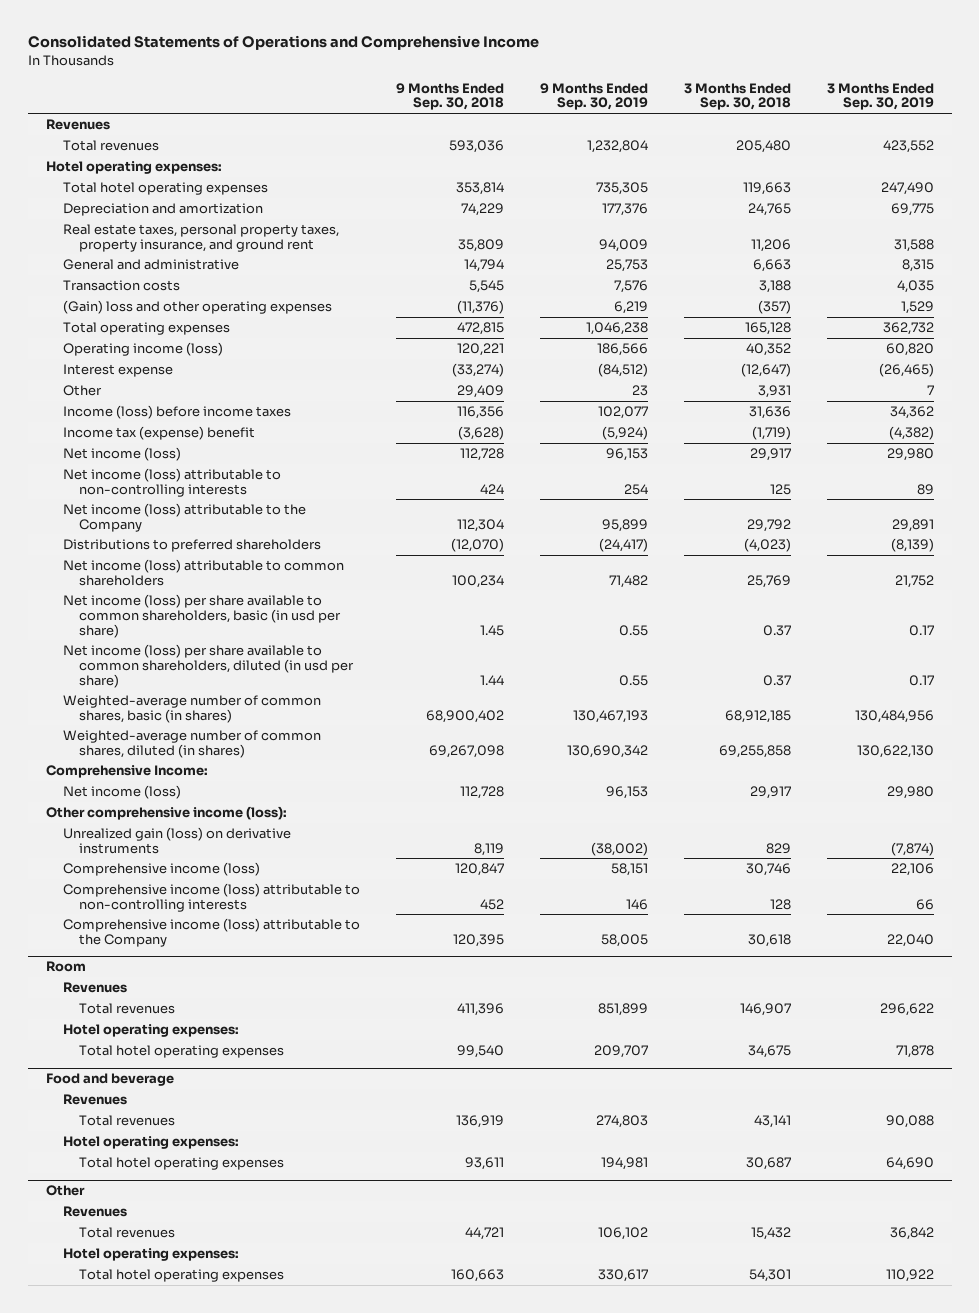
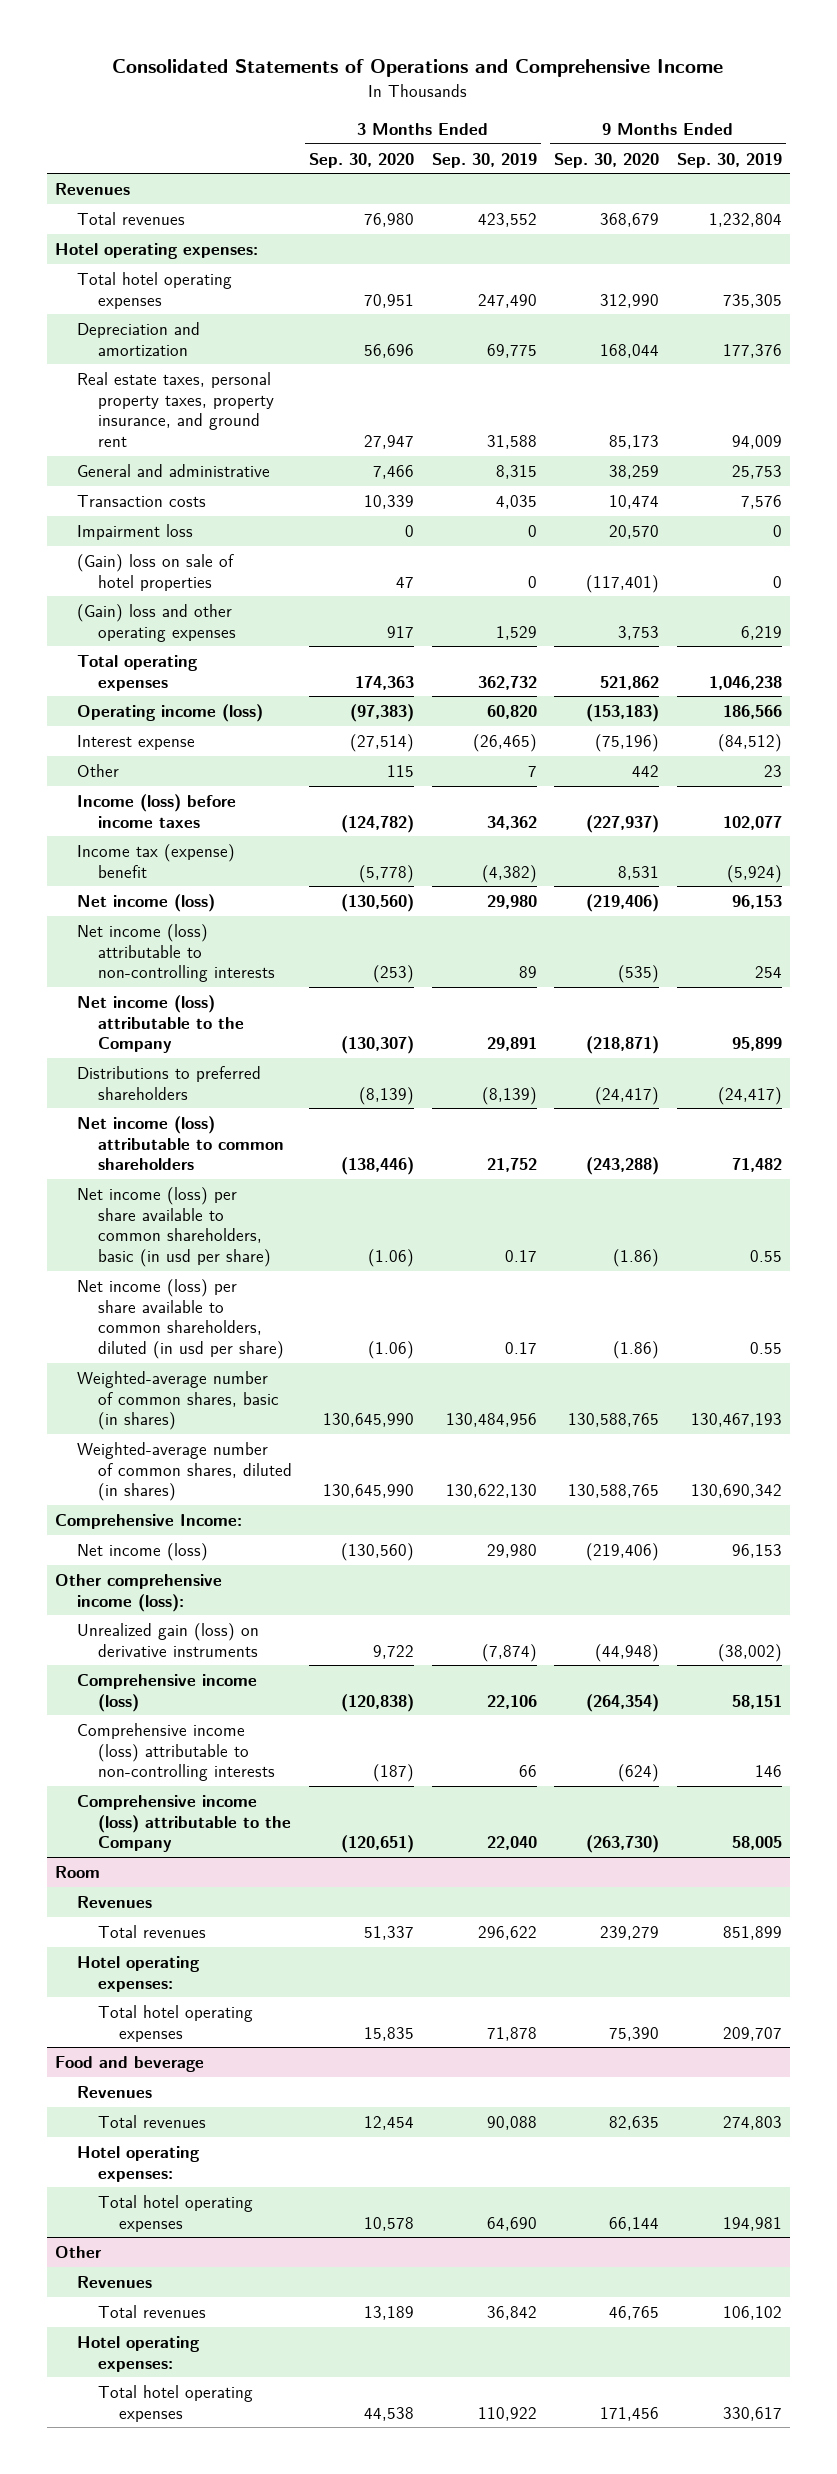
- | 9 Months Ended Sep. 30, 2018 | 9 Months Ended Sep. 30, 2019 | 3 Months Ended Sep. 30, 2018 | 3 Months Ended Sep. 30, 2019
+ | 3 Months Ended Sep. 30, 2020 | 3 Months Ended Sep. 30, 2019 | 9 Months Ended Sep. 30, 2020 | 9 Months Ended Sep. 30, 2019
+ Impairment loss | 0 | 0 | 20,570 | 0
+ (Gain) loss on sale of hotel properties | 47 | 0 | (117,401) | 0

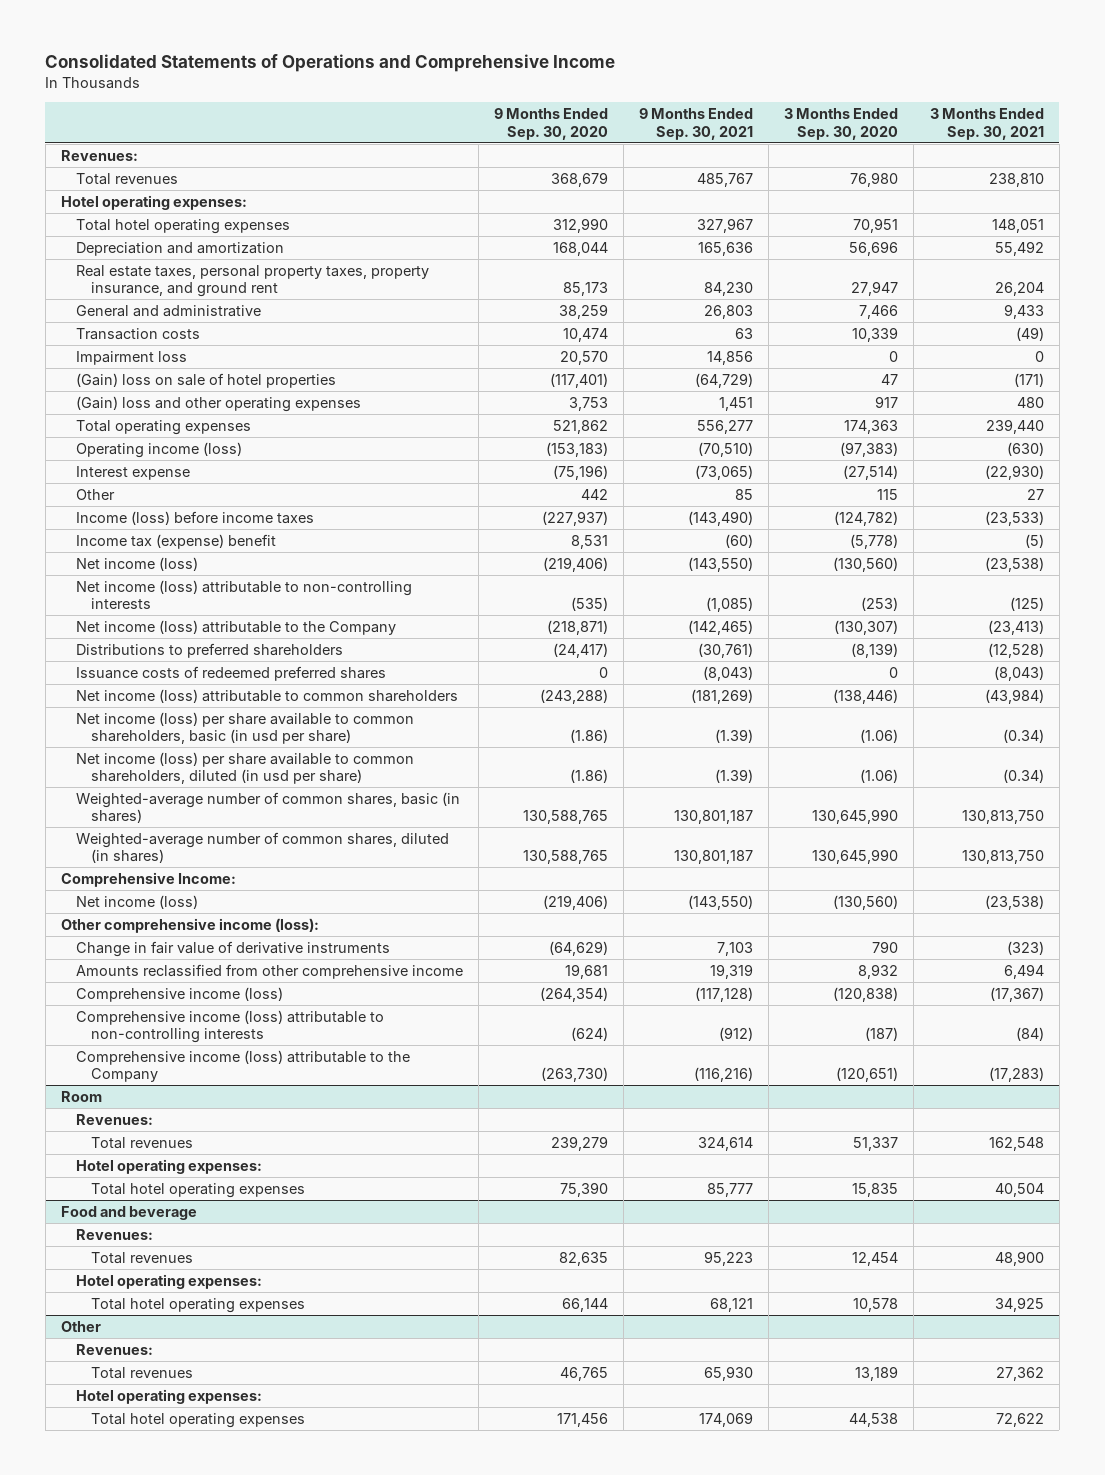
- | 3 Months Ended Sep. 30, 2020 | 3 Months Ended Sep. 30, 2019 | 9 Months Ended Sep. 30, 2020 | 9 Months Ended Sep. 30, 2019
+ | 9 Months Ended Sep. 30, 2020 | 9 Months Ended Sep. 30, 2021 | 3 Months Ended Sep. 30, 2020 | 3 Months Ended Sep. 30, 2021
- Revenues
+ Revenues:
+ Issuance costs of redeemed preferred shares | 0 | (8,043) | 0 | (8,043)
- Unrealized gain (loss) on derivative instruments | 9,722 | (7,874) | (44,948) | (38,002)
+ Change in fair value of derivative instruments | (64,629) | 7,103 | 790 | (323)
+ Amounts reclassified from other comprehensive income | 19,681 | 19,319 | 8,932 | 6,494
@ Room
- Revenues
+ Revenues:
@ Food and beverage
- Revenues
+ Revenues:
@ Other
- Revenues
+ Revenues:

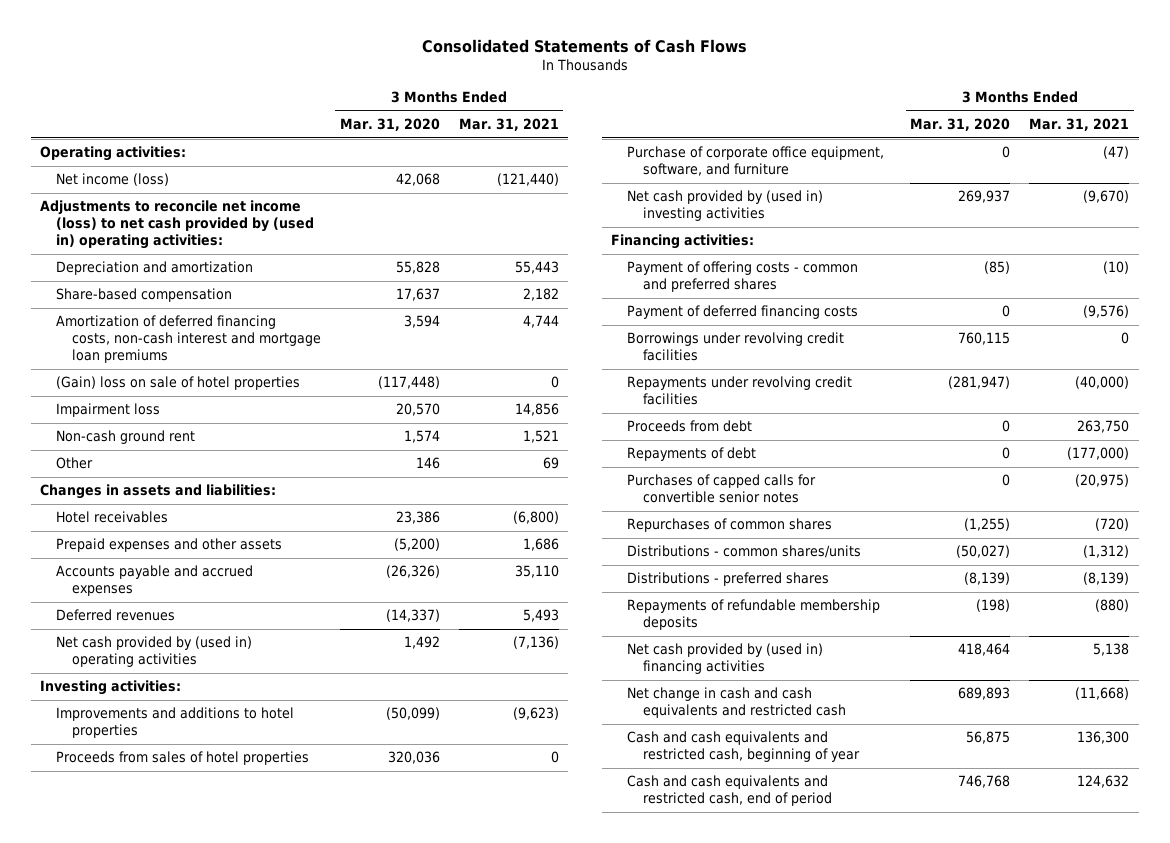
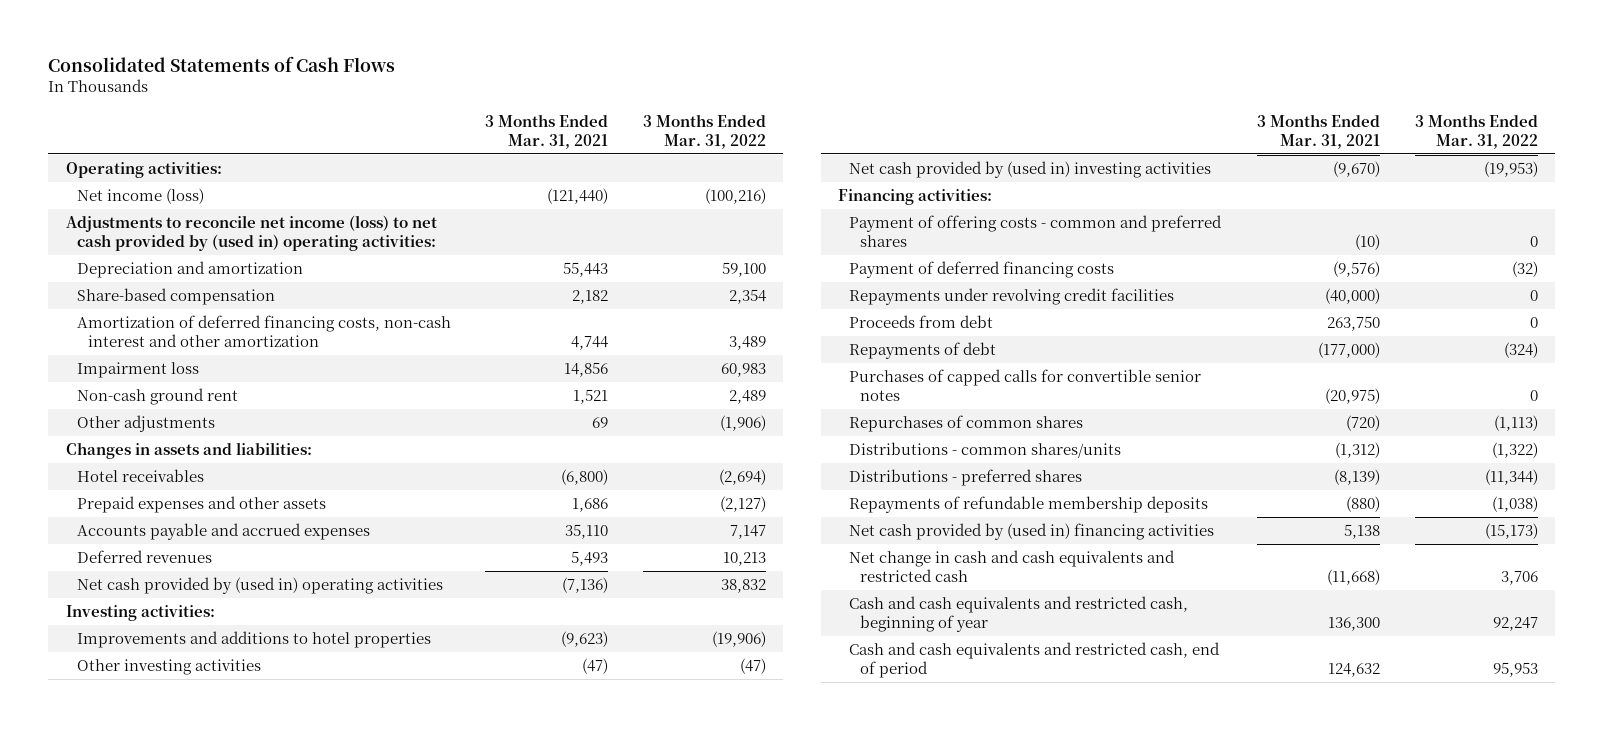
- | 3 Months Ended Mar. 31, 2020 | 3 Months Ended Mar. 31, 2021
+ | 3 Months Ended Mar. 31, 2021 | 3 Months Ended Mar. 31, 2022
- Amortization of deferred financing costs, non-cash interest and mortgage loan premiums | 3,594 | 4,744
- (Gain) loss on sale of hotel properties | (117,448) | 0
+ Amortization of deferred financing costs, non-cash interest and other amortization | 4,744 | 3,489
- Other | 146 | 69
+ Other adjustments | 69 | (1,906)
- Proceeds from sales of hotel properties | 320,036 | 0
- Purchase of corporate office equipment, software, and furniture | 0 | (47)
+ Other investing activities | (47) | (47)
- Borrowings under revolving credit facilities | 760,115 | 0

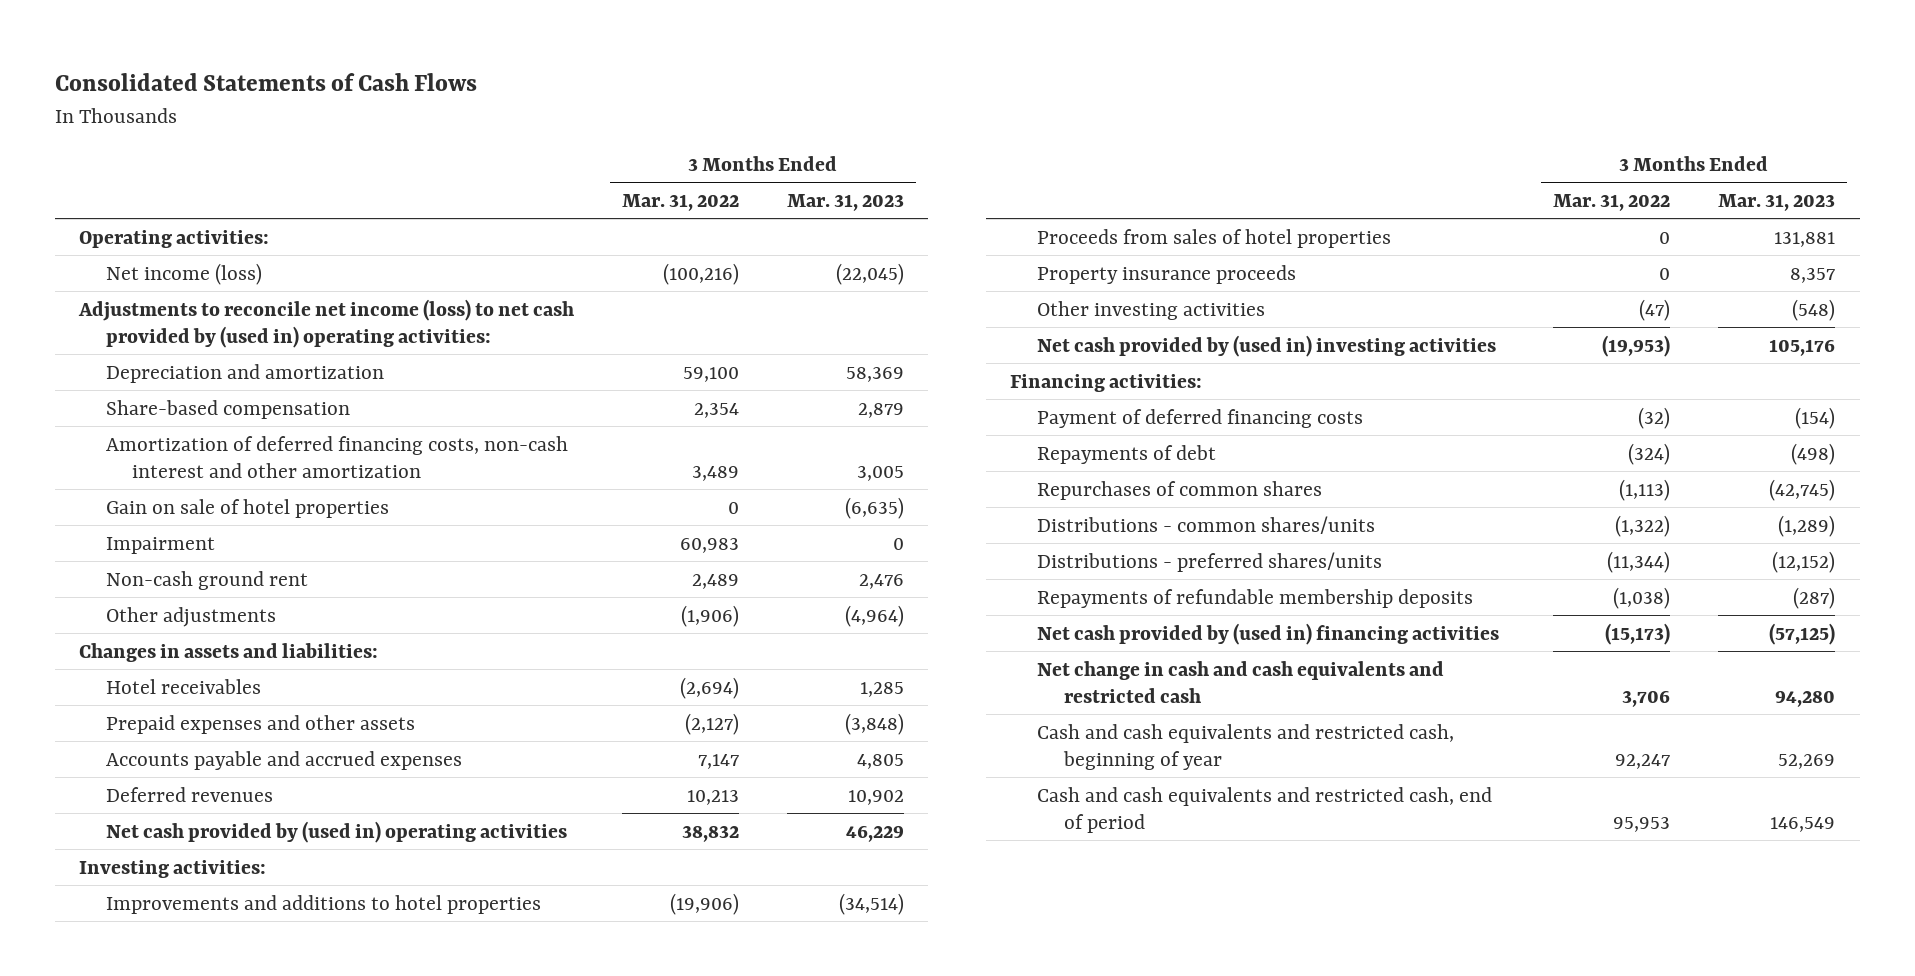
- | 3 Months Ended Mar. 31, 2021 | 3 Months Ended Mar. 31, 2022
+ | 3 Months Ended Mar. 31, 2022 | 3 Months Ended Mar. 31, 2023
- Impairment loss | 14,856 | 60,983
+ Gain on sale of hotel properties | 0 | (6,635)
+ Impairment | 60,983 | 0
+ Proceeds from sales of hotel properties | 0 | 131,881
+ Property insurance proceeds | 0 | 8,357
- Payment of offering costs - common and preferred shares | (10) | 0
- Repayments under revolving credit facilities | (40,000) | 0
- Proceeds from debt | 263,750 | 0
- Purchases of capped calls for convertible senior notes | (20,975) | 0
- Distributions - preferred shares | (8,139) | (11,344)
+ Distributions - preferred shares/units | (11,344) | (12,152)

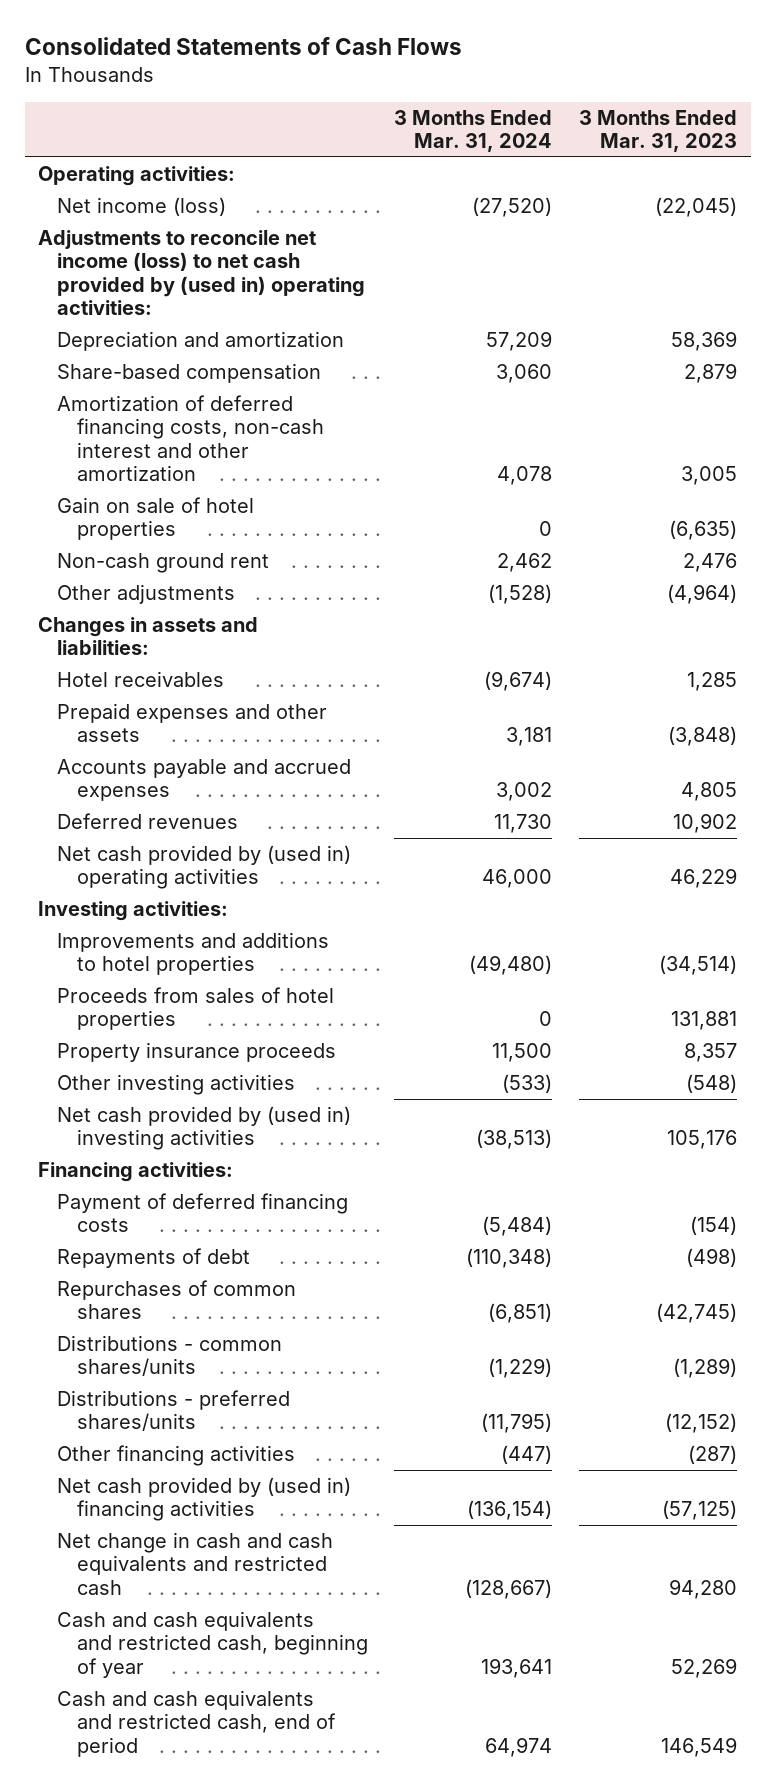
- | 3 Months Ended Mar. 31, 2022 | 3 Months Ended Mar. 31, 2023
+ | 3 Months Ended Mar. 31, 2024 | 3 Months Ended Mar. 31, 2023
- Impairment | 60,983 | 0
- Repayments of refundable membership deposits | (1,038) | (287)
+ Other financing activities | (447) | (287)

